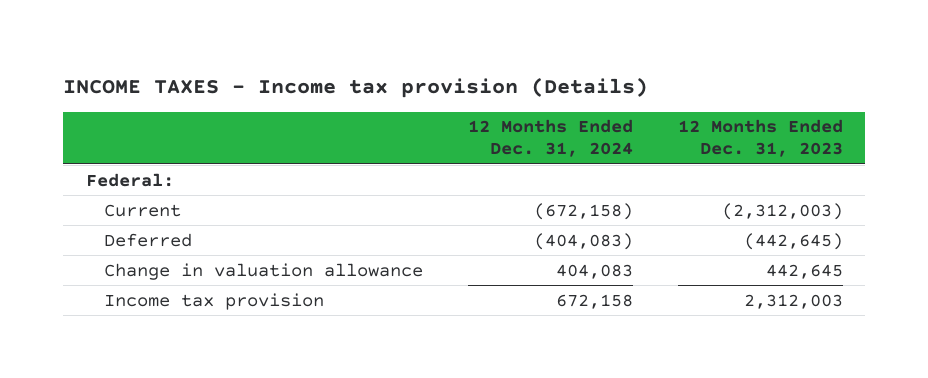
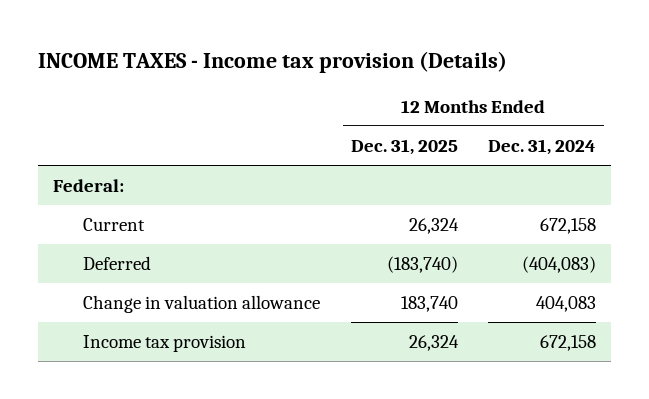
- | 12 Months Ended Dec. 31, 2024 | 12 Months Ended Dec. 31, 2023
+ | 12 Months Ended Dec. 31, 2025 | 12 Months Ended Dec. 31, 2024
- Current | (672,158) | (2,312,003)
+ Current | 26,324 | 672,158

